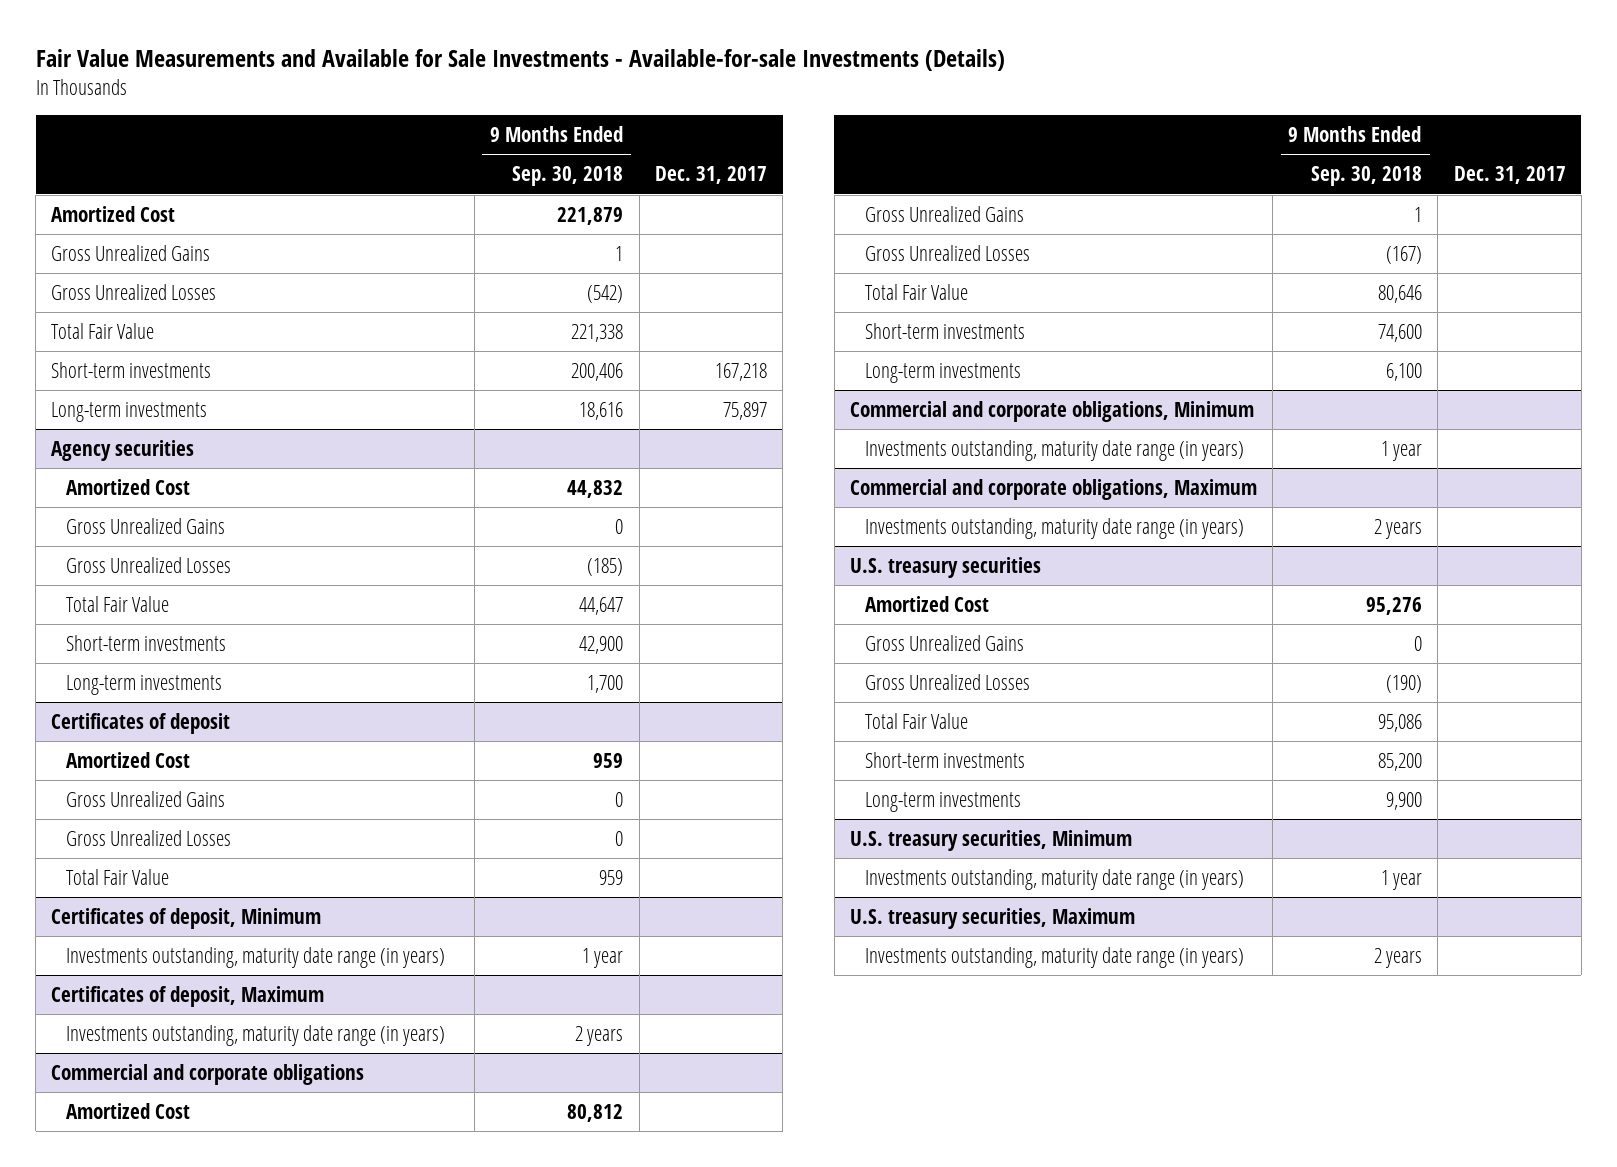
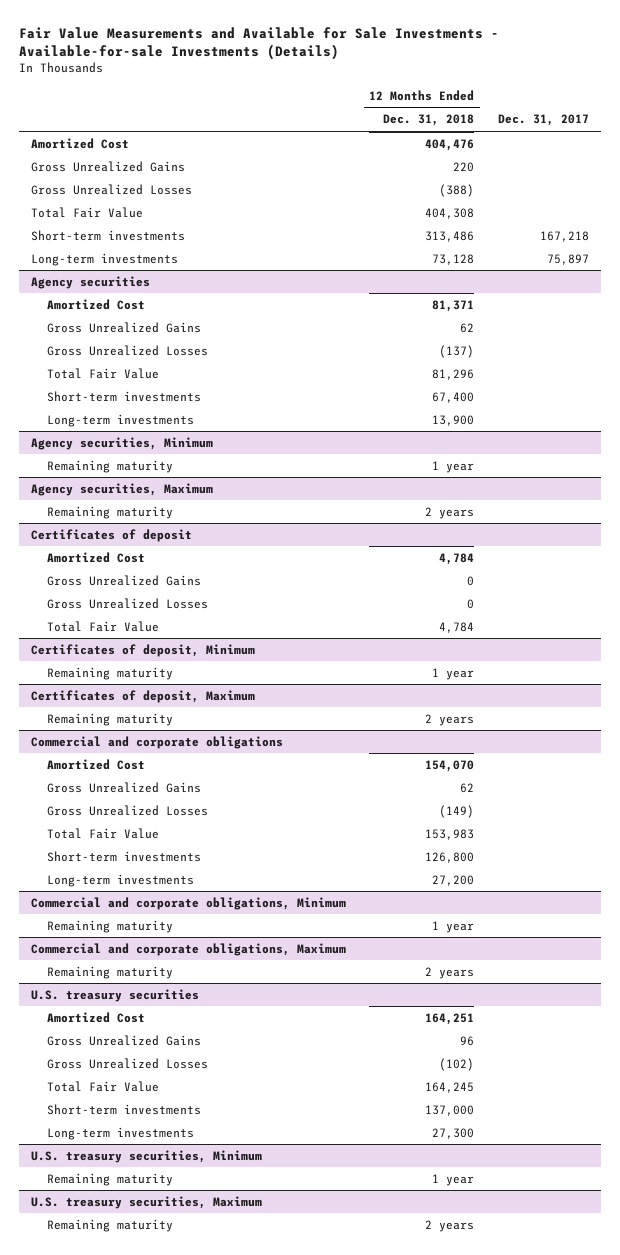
- | 9 Months Ended Sep. 30, 2018 | Dec. 31, 2017
+ | 12 Months Ended Dec. 31, 2018 | Dec. 31, 2017
+ Agency securities, Minimum
+ Remaining maturity | 1 year |
+ Agency securities, Maximum
+ Remaining maturity | 2 years |
@ Certificates of deposit, Minimum
- Investments outstanding, maturity date range (in years) | 1 year |
+ Remaining maturity | 1 year |
@ Certificates of deposit, Maximum
- Investments outstanding, maturity date range (in years) | 2 years |
+ Remaining maturity | 2 years |
@ Commercial and corporate obligations, Minimum
- Investments outstanding, maturity date range (in years) | 1 year |
+ Remaining maturity | 1 year |
@ Commercial and corporate obligations, Maximum
- Investments outstanding, maturity date range (in years) | 2 years |
+ Remaining maturity | 2 years |
@ U.S. treasury securities, Minimum
- Investments outstanding, maturity date range (in years) | 1 year |
+ Remaining maturity | 1 year |
@ U.S. treasury securities, Maximum
- Investments outstanding, maturity date range (in years) | 2 years |
+ Remaining maturity | 2 years |

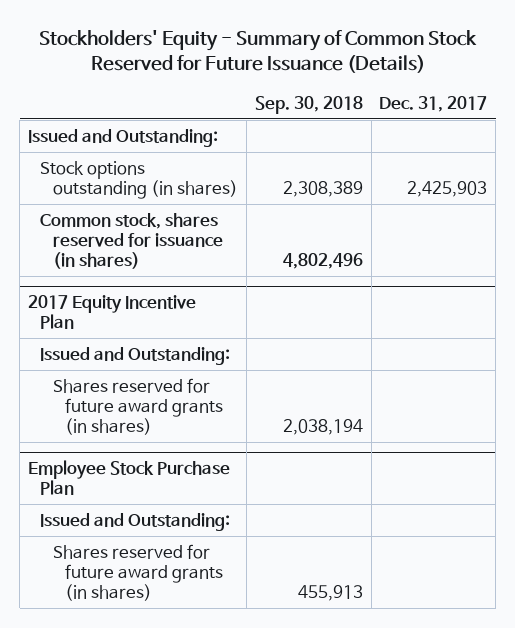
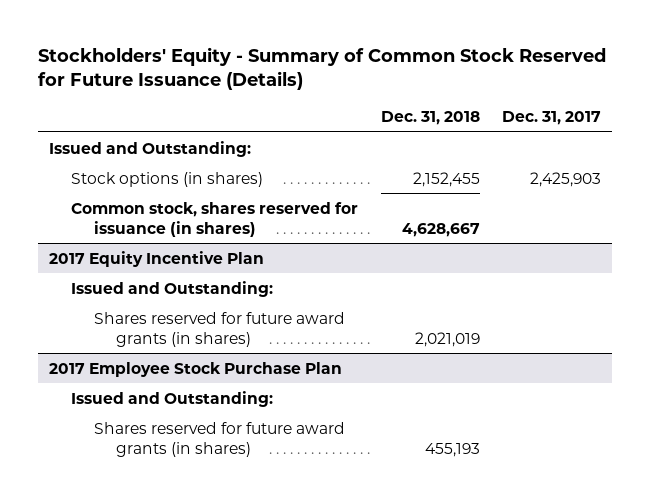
- | Sep. 30, 2018 | Dec. 31, 2017
+ | Dec. 31, 2018 | Dec. 31, 2017
- Stock options outstanding (in shares) | 2,308,389 | 2,425,903
+ Stock options (in shares) | 2,152,455 | 2,425,903
- Employee Stock Purchase Plan
+ 2017 Employee Stock Purchase Plan

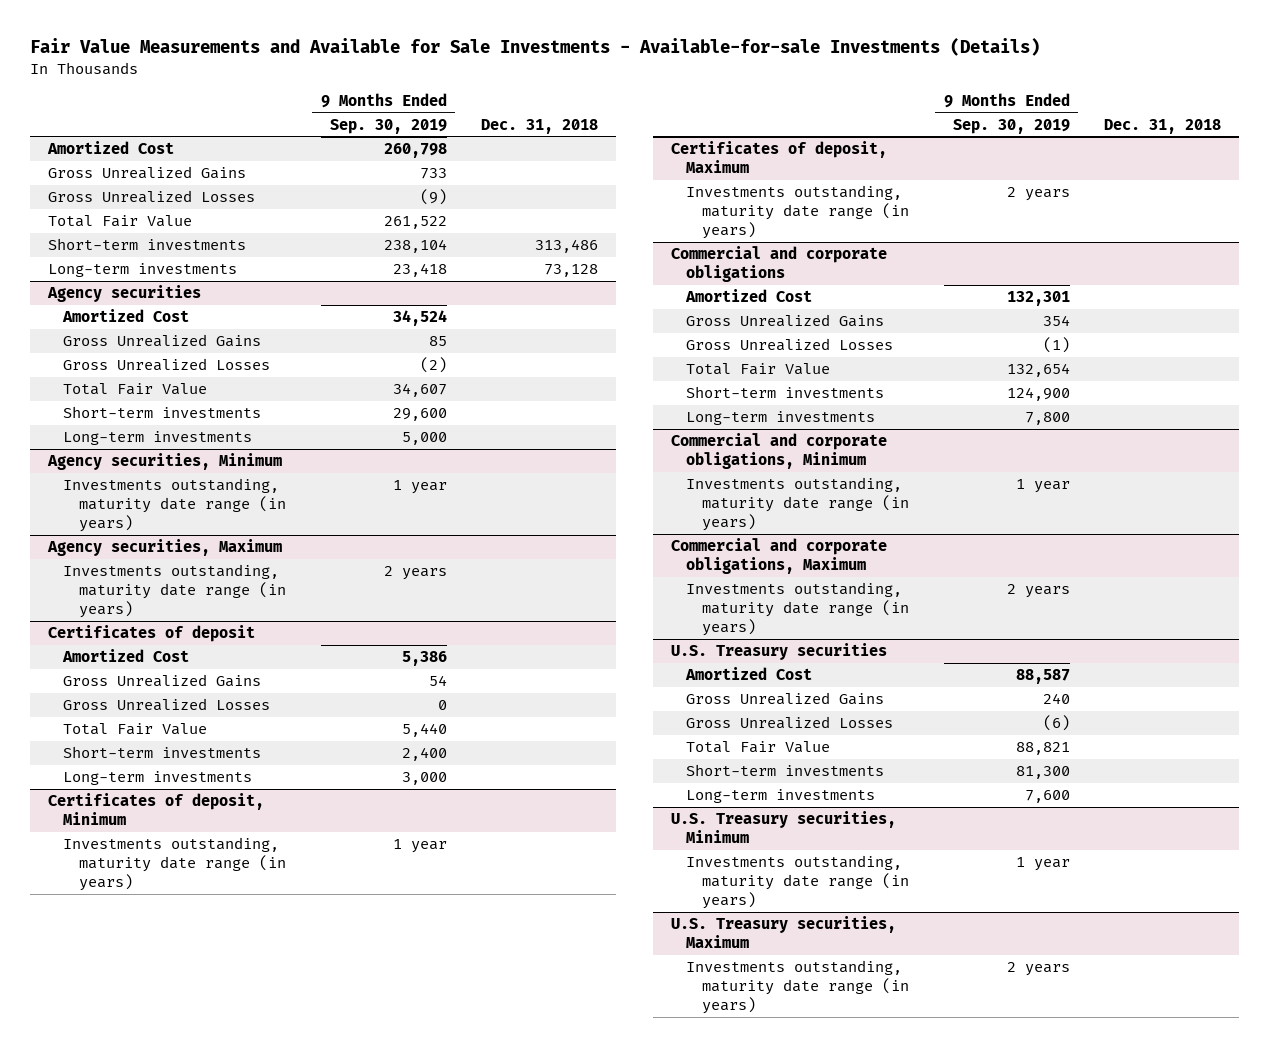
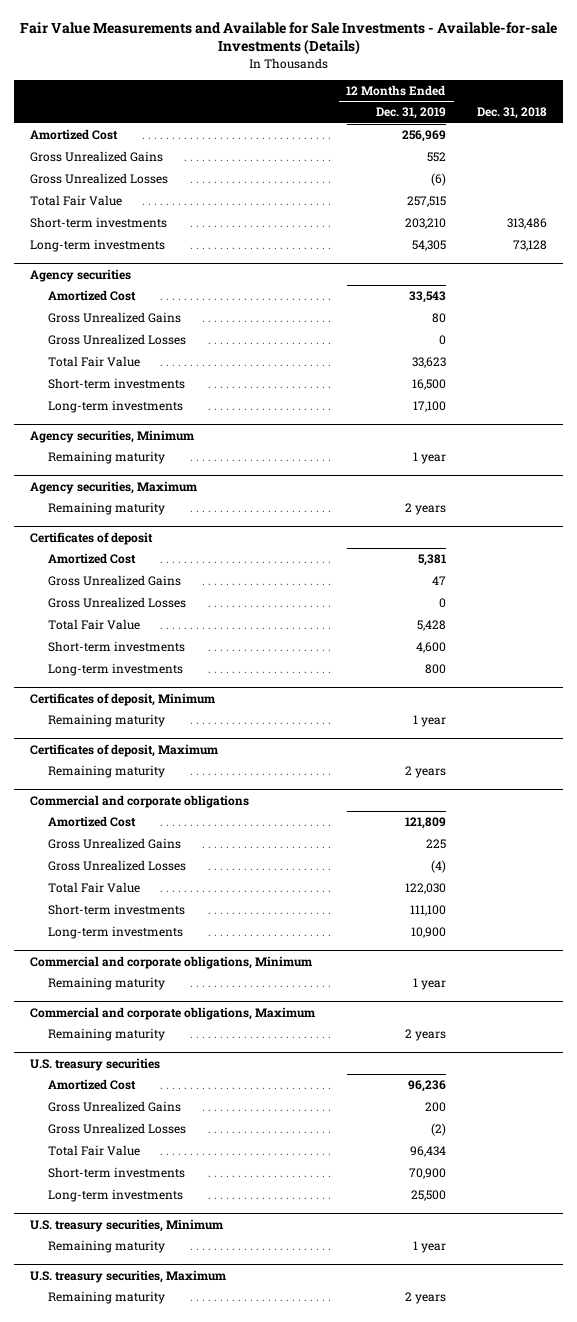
- | 9 Months Ended Sep. 30, 2019 | Dec. 31, 2018
+ | 12 Months Ended Dec. 31, 2019 | Dec. 31, 2018
@ Agency securities, Minimum
- Investments outstanding, maturity date range (in years) | 1 year |
+ Remaining maturity | 1 year |
@ Agency securities, Maximum
- Investments outstanding, maturity date range (in years) | 2 years |
+ Remaining maturity | 2 years |
@ Certificates of deposit, Minimum
- Investments outstanding, maturity date range (in years) | 1 year |
+ Remaining maturity | 1 year |
@ Certificates of deposit, Maximum
- Investments outstanding, maturity date range (in years) | 2 years |
+ Remaining maturity | 2 years |
@ Commercial and corporate obligations, Minimum
- Investments outstanding, maturity date range (in years) | 1 year |
+ Remaining maturity | 1 year |
@ Commercial and corporate obligations, Maximum
- Investments outstanding, maturity date range (in years) | 2 years |
- U.S. Treasury securities
@ Commercial and corporate obligations, Maximum
+ Remaining maturity | 2 years |
+ U.S. treasury securities
- U.S. Treasury securities, Minimum
- Investments outstanding, maturity date range (in years) | 1 year |
- U.S. Treasury securities, Maximum
- Investments outstanding, maturity date range (in years) | 2 years |
+ U.S. treasury securities, Minimum
+ Remaining maturity | 1 year |
+ U.S. treasury securities, Maximum
+ Remaining maturity | 2 years |

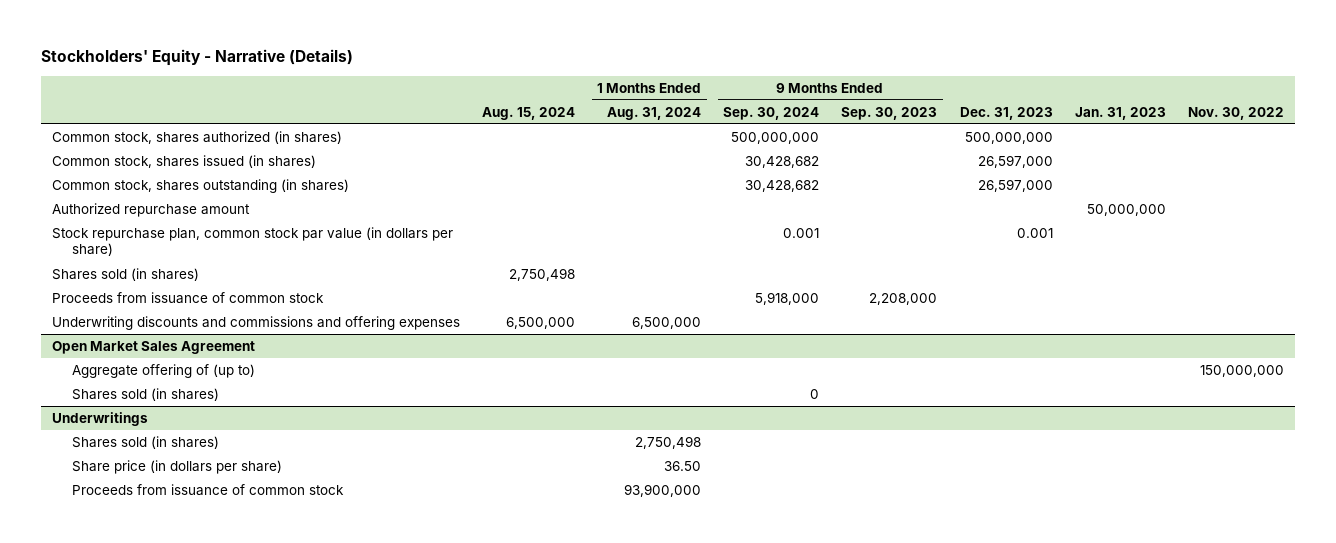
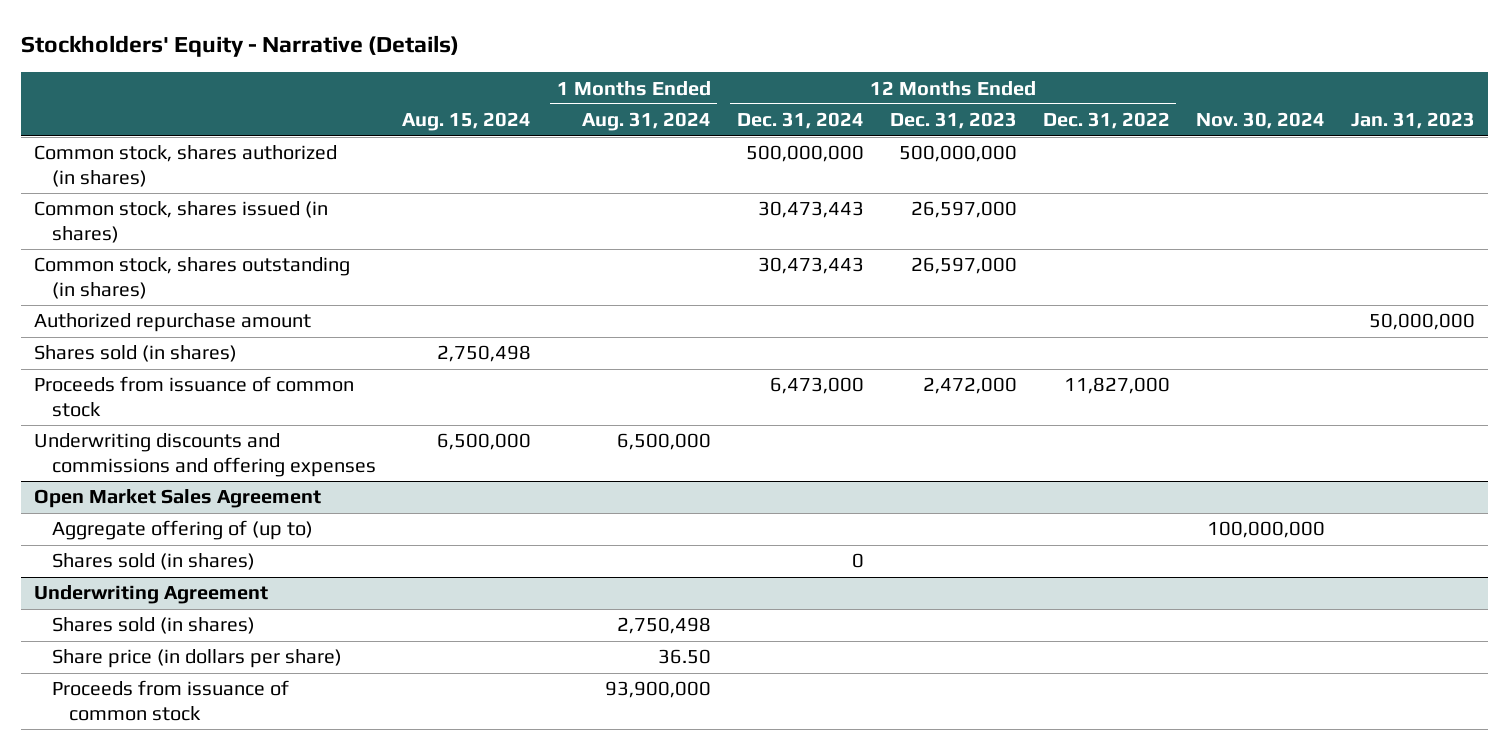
- | Aug. 15, 2024 | 1 Months Ended Aug. 31, 2024 | 9 Months Ended Sep. 30, 2024 | 9 Months Ended Sep. 30, 2023 | Dec. 31, 2023 | Jan. 31, 2023 | Nov. 30, 2022
+ | Aug. 15, 2024 | 1 Months Ended Aug. 31, 2024 | 12 Months Ended Dec. 31, 2024 | 12 Months Ended Dec. 31, 2023 | 12 Months Ended Dec. 31, 2022 | Nov. 30, 2024 | Jan. 31, 2023
- Stock repurchase plan, common stock par value (in dollars per share) | | | 0.001 | | 0.001 | |
- Underwritings
+ Underwriting Agreement

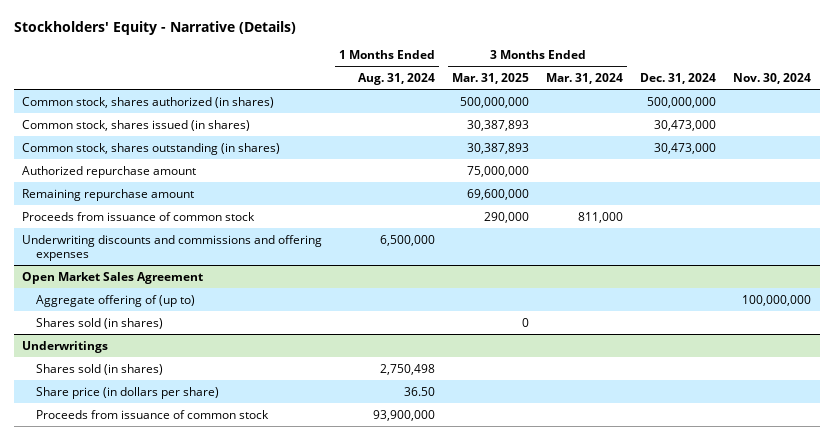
- | Aug. 15, 2024 | 1 Months Ended Aug. 31, 2024 | 12 Months Ended Dec. 31, 2024 | 12 Months Ended Dec. 31, 2023 | 12 Months Ended Dec. 31, 2022 | Nov. 30, 2024 | Jan. 31, 2023
+ | 1 Months Ended Aug. 31, 2024 | 3 Months Ended Mar. 31, 2025 | 3 Months Ended Mar. 31, 2024 | Dec. 31, 2024 | Nov. 30, 2024
- Shares sold (in shares) | 2,750,498 | | | | | |
+ Remaining repurchase amount | | 69,600,000 | | |
- Underwriting Agreement
+ Underwritings

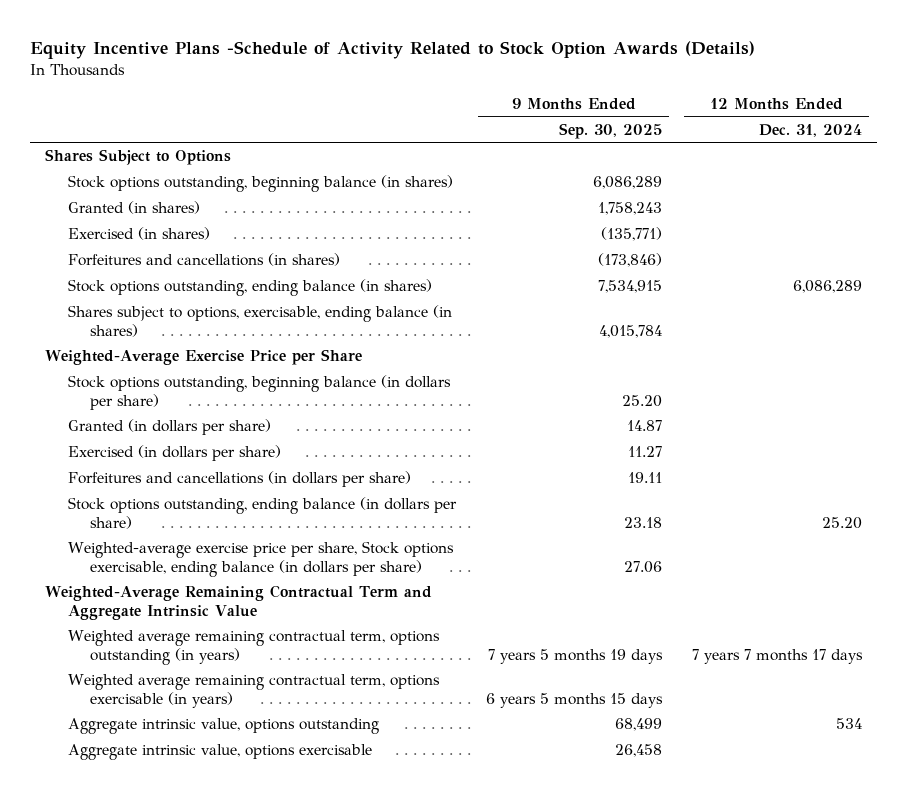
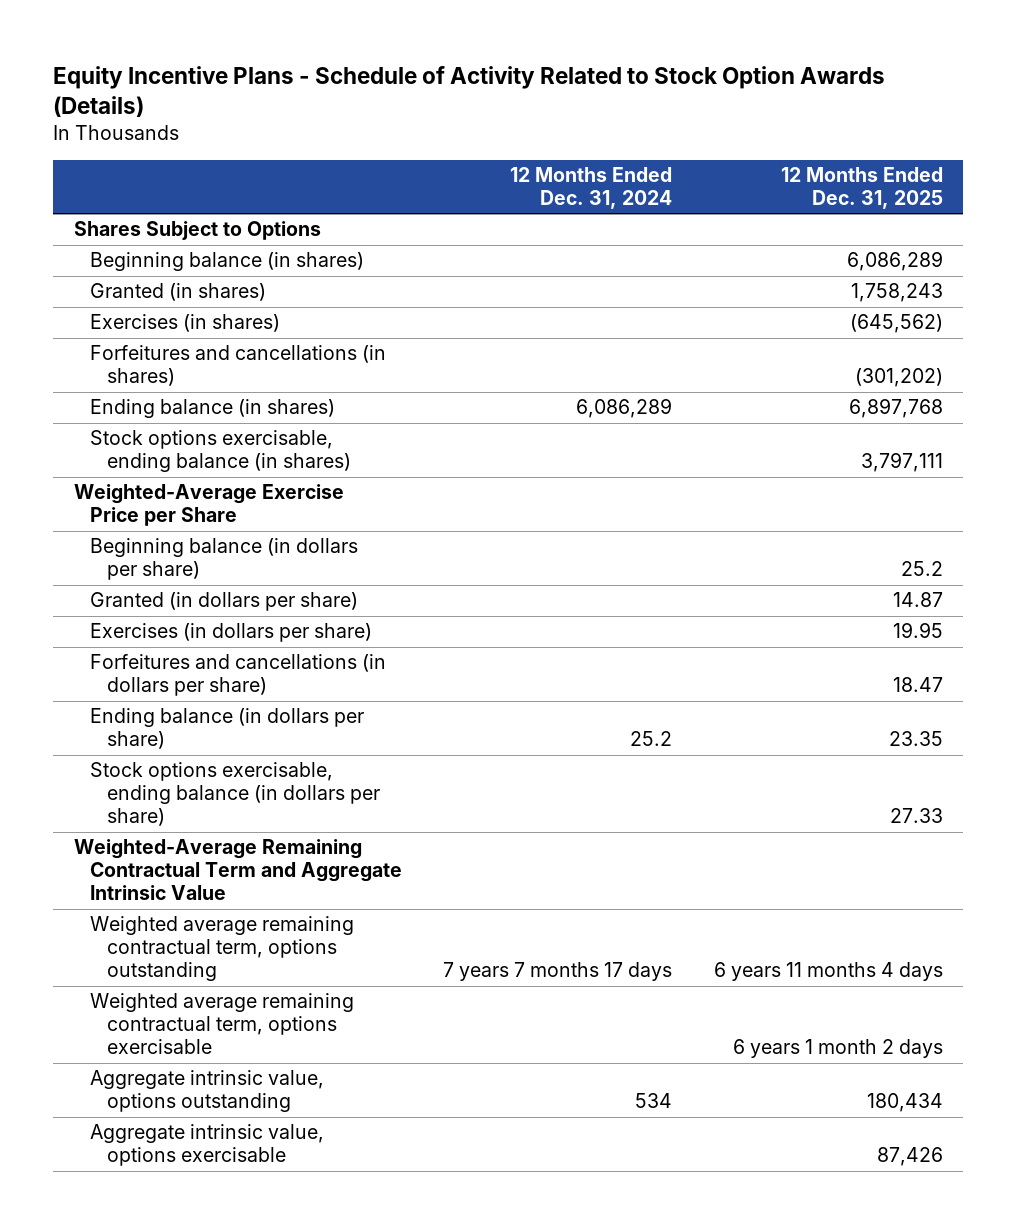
- Equity Incentive Plans -Schedule of Activity Related to Stock Option Awards (Details)
+ Equity Incentive Plans - Schedule of Activity Related to Stock Option Awards (Details)
- | 9 Months Ended Sep. 30, 2025 | 12 Months Ended Dec. 31, 2024
+ | 12 Months Ended Dec. 31, 2024 | 12 Months Ended Dec. 31, 2025
- Stock options outstanding, beginning balance (in shares) | 6,086,289 |
+ Beginning balance (in shares) | | 6,086,289
- Exercised (in shares) | (135,771) |
+ Exercises (in shares) | | (645,562)
- Stock options outstanding, ending balance (in shares) | 7,534,915 | 6,086,289
- Shares subject to options, exercisable, ending balance (in shares) | 4,015,784 |
+ Ending balance (in shares) | 6,086,289 | 6,897,768
+ Stock options exercisable, ending balance (in shares) | | 3,797,111
- Stock options outstanding, beginning balance (in dollars per share) | 25.20 |
+ Beginning balance (in dollars per share) | | 25.2
- Exercised (in dollars per share) | 11.27 |
+ Exercises (in dollars per share) | | 19.95
- Stock options outstanding, ending balance (in dollars per share) | 23.18 | 25.20
- Weighted-average exercise price per share, Stock options exercisable, ending balance (in dollars per share) | 27.06 |
+ Ending balance (in dollars per share) | 25.2 | 23.35
+ Stock options exercisable, ending balance (in dollars per share) | | 27.33
- Weighted average remaining contractual term, options outstanding (in years) | 7 years 5 months 19 days | 7 years 7 months 17 days
- Weighted average remaining contractual term, options exercisable (in years) | 6 years 5 months 15 days |
+ Weighted average remaining contractual term, options outstanding | 7 years 7 months 17 days | 6 years 11 months 4 days
+ Weighted average remaining contractual term, options exercisable | | 6 years 1 month 2 days

